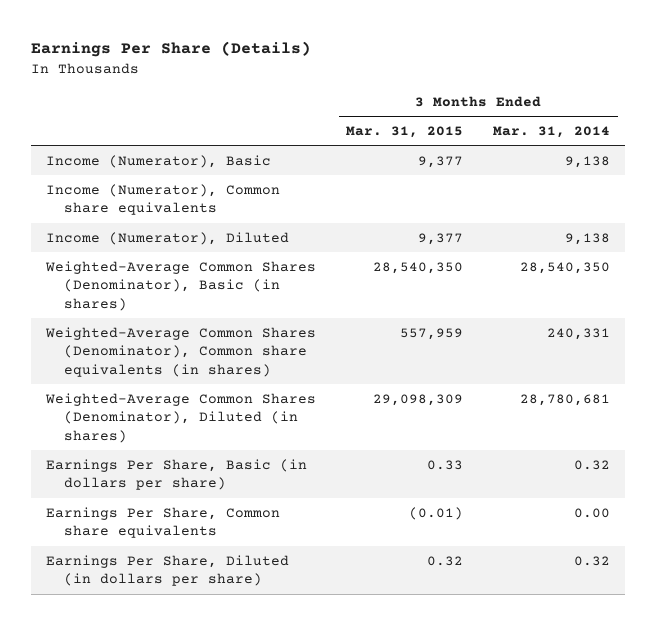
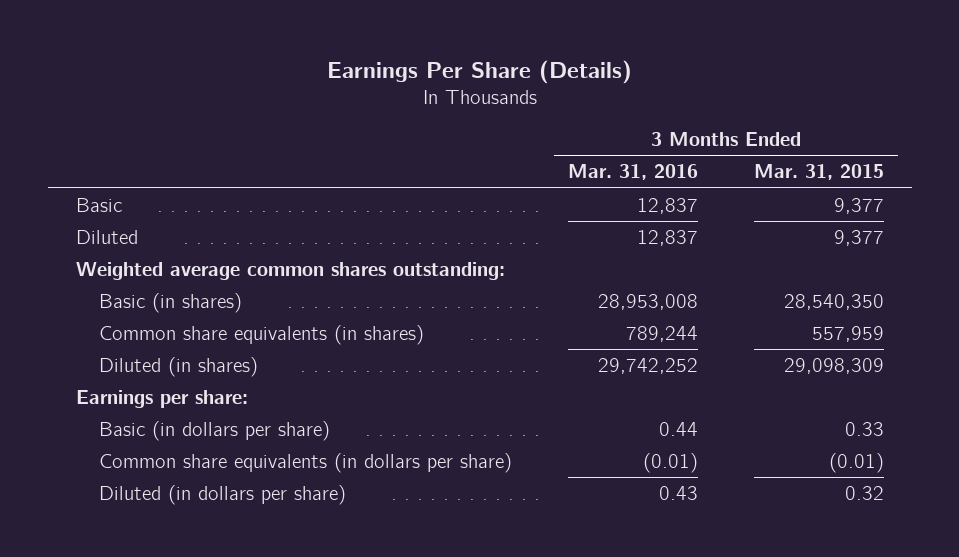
- | 3 Months Ended Mar. 31, 2015 | 3 Months Ended Mar. 31, 2014
+ | 3 Months Ended Mar. 31, 2016 | 3 Months Ended Mar. 31, 2015
- Income (Numerator), Basic | 9,377 | 9,138
- Income (Numerator), Common share equivalents
- Income (Numerator), Diluted | 9,377 | 9,138
- Weighted-Average Common Shares (Denominator), Basic (in shares) | 28,540,350 | 28,540,350
- Weighted-Average Common Shares (Denominator), Common share equivalents (in shares) | 557,959 | 240,331
- Weighted-Average Common Shares (Denominator), Diluted (in shares) | 29,098,309 | 28,780,681
- Earnings Per Share, Basic (in dollars per share) | 0.33 | 0.32
- Earnings Per Share, Common share equivalents | (0.01) | 0.00
- Earnings Per Share, Diluted (in dollars per share) | 0.32 | 0.32
+ Basic | 12,837 | 9,377
+ Diluted | 12,837 | 9,377
+ Weighted average common shares outstanding:
+ Basic (in shares) | 28,953,008 | 28,540,350
+ Common share equivalents (in shares) | 789,244 | 557,959
+ Diluted (in shares) | 29,742,252 | 29,098,309
+ Earnings per share:
+ Basic (in dollars per share) | 0.44 | 0.33
+ Common share equivalents (in dollars per share) | (0.01) | (0.01)
+ Diluted (in dollars per share) | 0.43 | 0.32

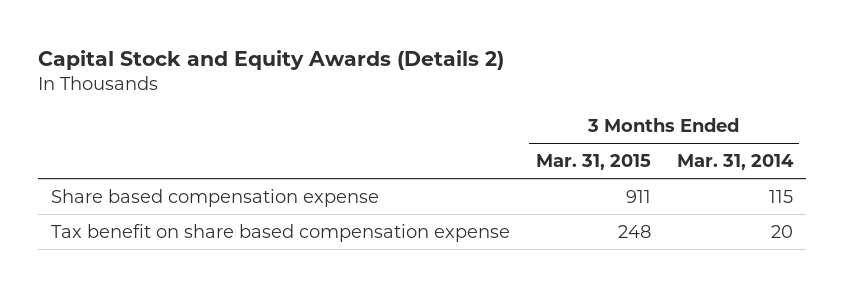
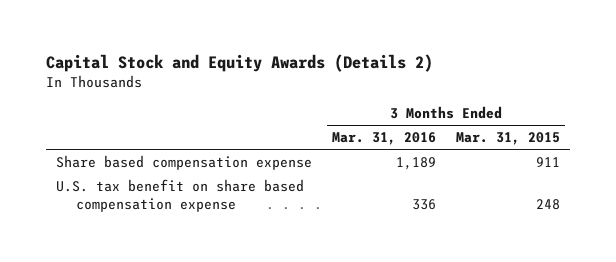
- | 3 Months Ended Mar. 31, 2015 | 3 Months Ended Mar. 31, 2014
+ | 3 Months Ended Mar. 31, 2016 | 3 Months Ended Mar. 31, 2015
- Tax benefit on share based compensation expense | 248 | 20
+ U.S. tax benefit on share based compensation expense | 336 | 248

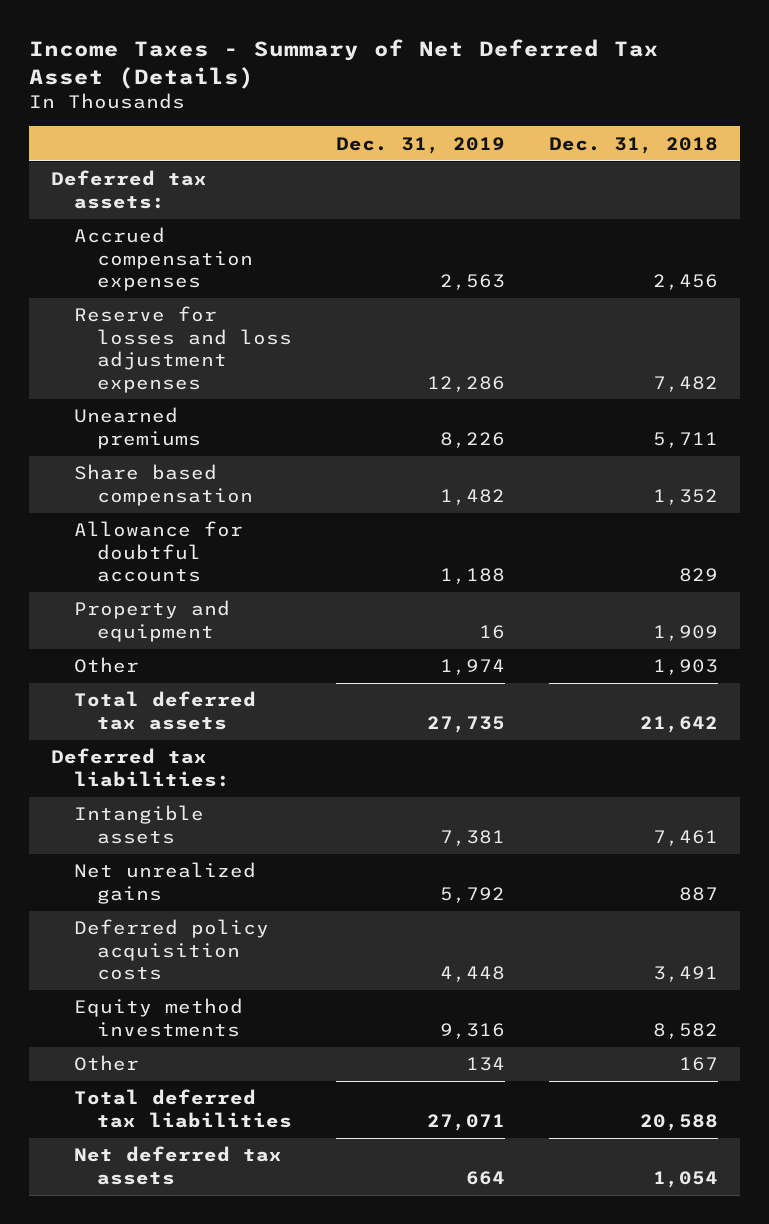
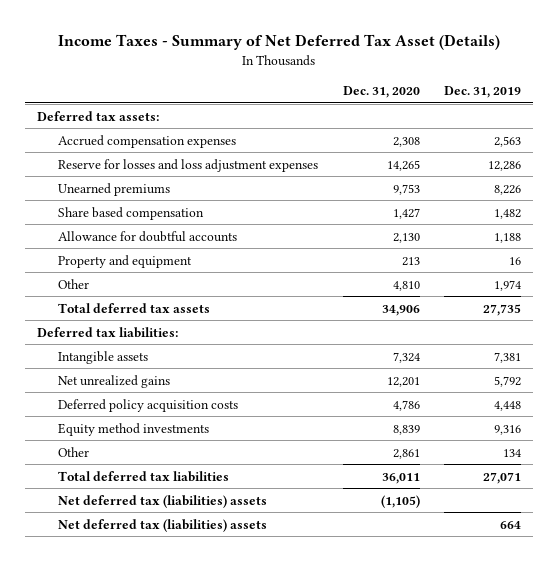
- | Dec. 31, 2019 | Dec. 31, 2018
+ | Dec. 31, 2020 | Dec. 31, 2019
- Net deferred tax assets | 664 | 1,054
+ Net deferred tax (liabilities) assets | (1,105) |
+ Net deferred tax (liabilities) assets | | 664

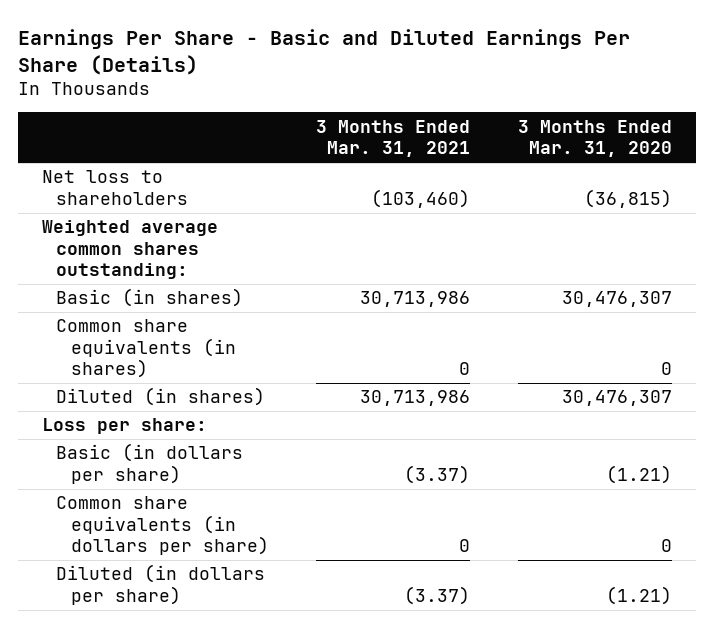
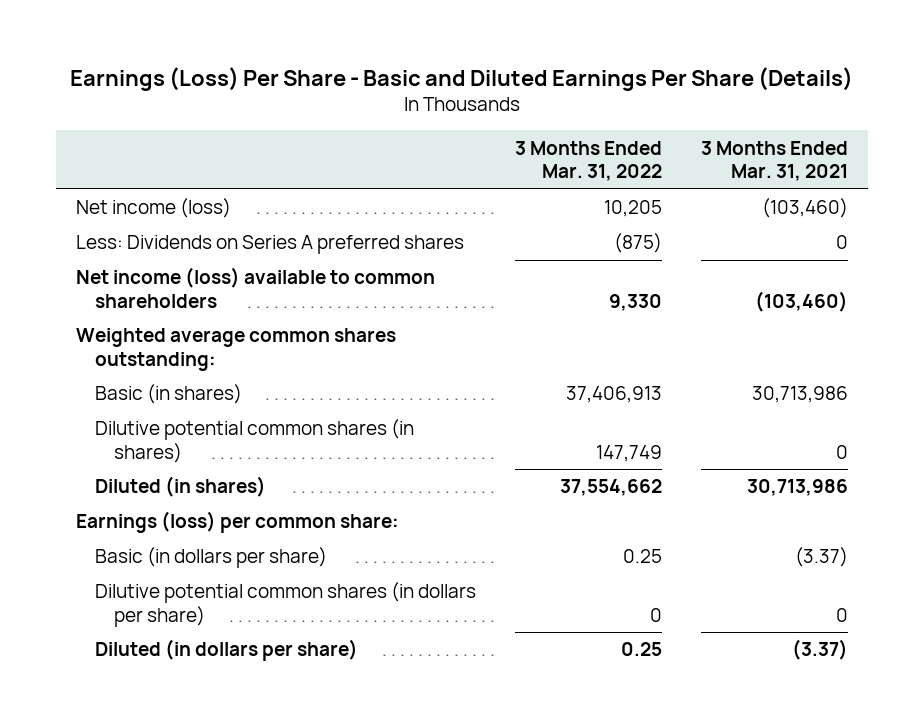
- Earnings Per Share - Basic and Diluted Earnings Per Share (Details)
+ Earnings (Loss) Per Share - Basic and Diluted Earnings Per Share (Details)
- | 3 Months Ended Mar. 31, 2021 | 3 Months Ended Mar. 31, 2020
+ | 3 Months Ended Mar. 31, 2022 | 3 Months Ended Mar. 31, 2021
- Net loss to shareholders | (103,460) | (36,815)
+ Net income (loss) | 10,205 | (103,460)
+ Less: Dividends on Series A preferred shares | (875) | 0
+ Net income (loss) available to common shareholders | 9,330 | (103,460)
- Common share equivalents (in shares) | 0 | 0
+ Dilutive potential common shares (in shares) | 147,749 | 0
- Loss per share:
+ Earnings (loss) per common share:
- Common share equivalents (in dollars per share) | 0 | 0
+ Dilutive potential common shares (in dollars per share) | 0 | 0

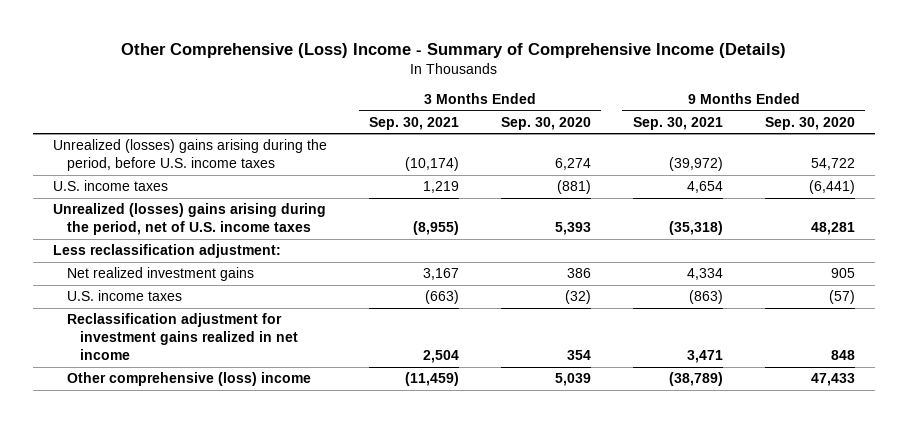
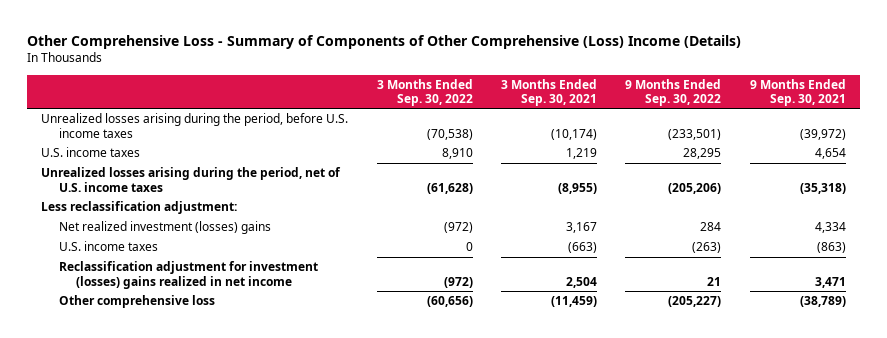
- Other Comprehensive (Loss) Income - Summary of Comprehensive Income (Details)
+ Other Comprehensive Loss - Summary of Components of Other Comprehensive (Loss) Income (Details)
- | 3 Months Ended Sep. 30, 2021 | 3 Months Ended Sep. 30, 2020 | 9 Months Ended Sep. 30, 2021 | 9 Months Ended Sep. 30, 2020
+ | 3 Months Ended Sep. 30, 2022 | 3 Months Ended Sep. 30, 2021 | 9 Months Ended Sep. 30, 2022 | 9 Months Ended Sep. 30, 2021
- Unrealized (losses) gains arising during the period, before U.S. income taxes | (10,174) | 6,274 | (39,972) | 54,722
+ Unrealized losses arising during the period, before U.S. income taxes | (70,538) | (10,174) | (233,501) | (39,972)
- Unrealized (losses) gains arising during the period, net of U.S. income taxes | (8,955) | 5,393 | (35,318) | 48,281
+ Unrealized losses arising during the period, net of U.S. income taxes | (61,628) | (8,955) | (205,206) | (35,318)
- Net realized investment gains | 3,167 | 386 | 4,334 | 905
+ Net realized investment (losses) gains | (972) | 3,167 | 284 | 4,334
- Reclassification adjustment for investment gains realized in net income | 2,504 | 354 | 3,471 | 848
- Other comprehensive (loss) income | (11,459) | 5,039 | (38,789) | 47,433
+ Reclassification adjustment for investment (losses) gains realized in net income | (972) | 2,504 | 21 | 3,471
+ Other comprehensive loss | (60,656) | (11,459) | (205,227) | (38,789)

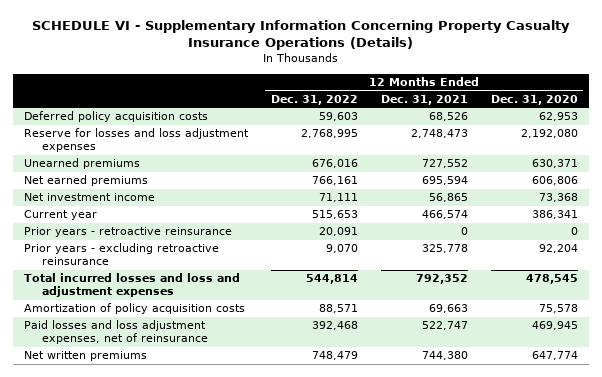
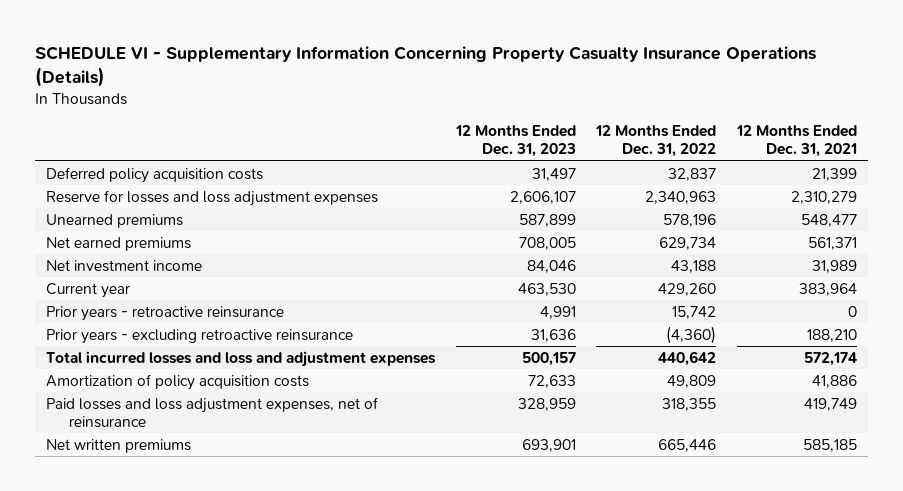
- | 12 Months Ended Dec. 31, 2022 | 12 Months Ended Dec. 31, 2021 | 12 Months Ended Dec. 31, 2020
+ | 12 Months Ended Dec. 31, 2023 | 12 Months Ended Dec. 31, 2022 | 12 Months Ended Dec. 31, 2021
- Deferred policy acquisition costs | 59,603 | 68,526 | 62,953
- Reserve for losses and loss adjustment expenses | 2,768,995 | 2,748,473 | 2,192,080
- Unearned premiums | 676,016 | 727,552 | 630,371
- Net earned premiums | 766,161 | 695,594 | 606,806
- Net investment income | 71,111 | 56,865 | 73,368
- Current year | 515,653 | 466,574 | 386,341
- Prior years - retroactive reinsurance | 20,091 | 0 | 0
- Prior years - excluding retroactive reinsurance | 9,070 | 325,778 | 92,204
- Total incurred losses and loss and adjustment expenses | 544,814 | 792,352 | 478,545
- Amortization of policy acquisition costs | 88,571 | 69,663 | 75,578
- Paid losses and loss adjustment expenses, net of reinsurance | 392,468 | 522,747 | 469,945
- Net written premiums | 748,479 | 744,380 | 647,774
+ Deferred policy acquisition costs | 31,497 | 32,837 | 21,399
+ Reserve for losses and loss adjustment expenses | 2,606,107 | 2,340,963 | 2,310,279
+ Unearned premiums | 587,899 | 578,196 | 548,477
+ Net earned premiums | 708,005 | 629,734 | 561,371
+ Net investment income | 84,046 | 43,188 | 31,989
+ Current year | 463,530 | 429,260 | 383,964
+ Prior years - retroactive reinsurance | 4,991 | 15,742 | 0
+ Prior years - excluding retroactive reinsurance | 31,636 | (4,360) | 188,210
+ Total incurred losses and loss and adjustment expenses | 500,157 | 440,642 | 572,174
+ Amortization of policy acquisition costs | 72,633 | 49,809 | 41,886
+ Paid losses and loss adjustment expenses, net of reinsurance | 328,959 | 318,355 | 419,749
+ Net written premiums | 693,901 | 665,446 | 585,185

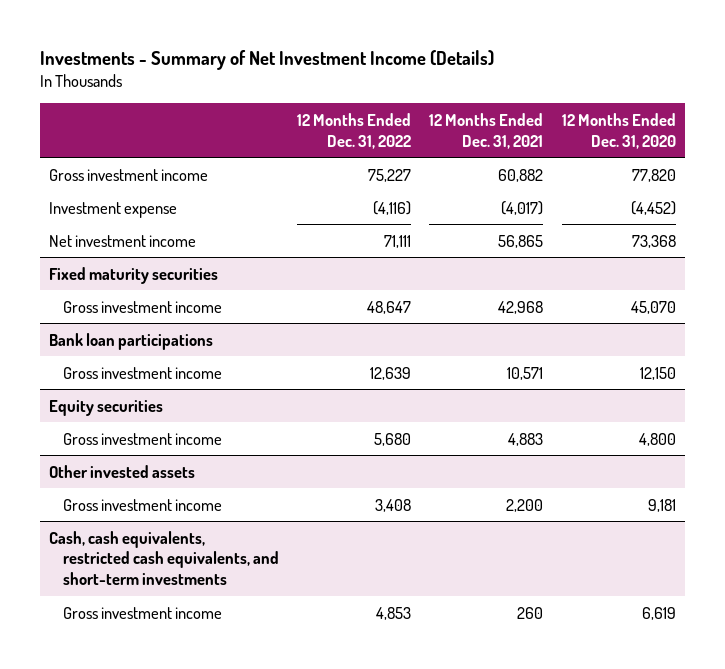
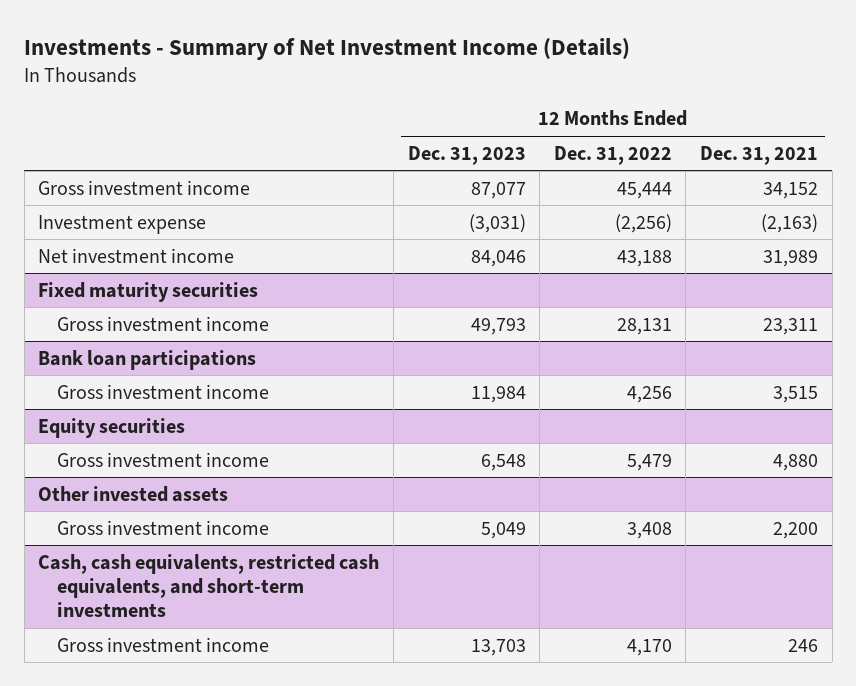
- | 12 Months Ended Dec. 31, 2022 | 12 Months Ended Dec. 31, 2021 | 12 Months Ended Dec. 31, 2020
+ | 12 Months Ended Dec. 31, 2023 | 12 Months Ended Dec. 31, 2022 | 12 Months Ended Dec. 31, 2021
- Gross investment income | 75,227 | 60,882 | 77,820
- Investment expense | (4,116) | (4,017) | (4,452)
- Net investment income | 71,111 | 56,865 | 73,368
+ Gross investment income | 87,077 | 45,444 | 34,152
+ Investment expense | (3,031) | (2,256) | (2,163)
+ Net investment income | 84,046 | 43,188 | 31,989
@ Fixed maturity securities
- Gross investment income | 48,647 | 42,968 | 45,070
+ Gross investment income | 49,793 | 28,131 | 23,311
@ Bank loan participations
- Gross investment income | 12,639 | 10,571 | 12,150
+ Gross investment income | 11,984 | 4,256 | 3,515
@ Equity securities
- Gross investment income | 5,680 | 4,883 | 4,800
+ Gross investment income | 6,548 | 5,479 | 4,880
@ Cash, cash equivalents, restricted cash equivalents, and short-term investments
- Gross investment income | 4,853 | 260 | 6,619
+ Gross investment income | 13,703 | 4,170 | 246

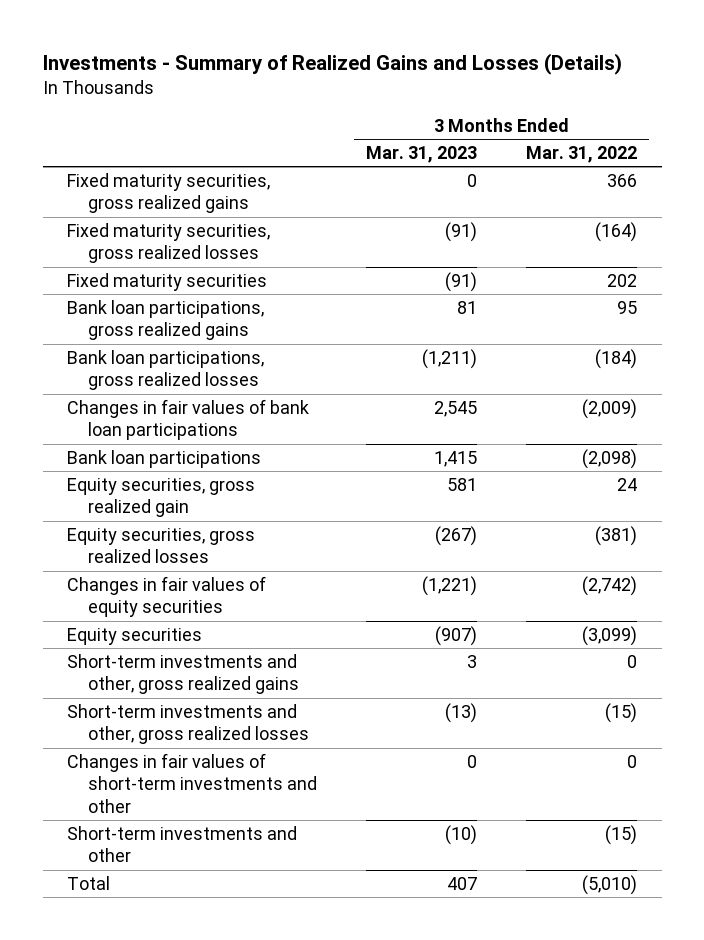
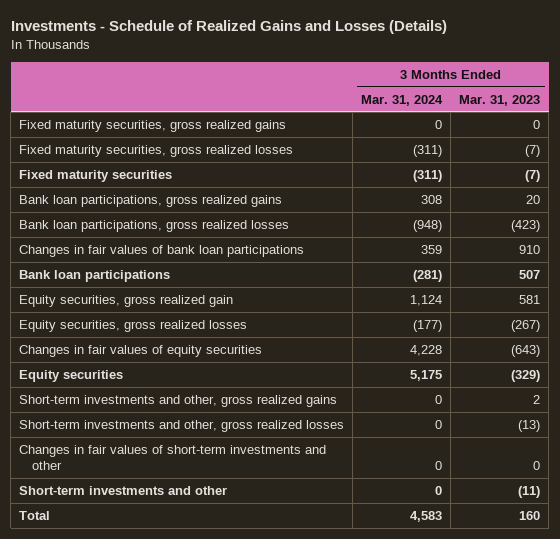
- Investments - Summary of Realized Gains and Losses (Details)
+ Investments - Schedule of Realized Gains and Losses (Details)
- | 3 Months Ended Mar. 31, 2023 | 3 Months Ended Mar. 31, 2022
+ | 3 Months Ended Mar. 31, 2024 | 3 Months Ended Mar. 31, 2023
- Fixed maturity securities, gross realized losses | (91) | (164)
- Fixed maturity securities | (91) | 202
- Bank loan participations, gross realized gains | 81 | 95
- Bank loan participations, gross realized losses | (1,211) | (184)
- Changes in fair values of bank loan participations | 2,545 | (2,009)
- Bank loan participations | 1,415 | (2,098)
+ Fixed maturity securities, gross realized losses | (311) | (7)
+ Fixed maturity securities | (311) | (7)
+ Bank loan participations, gross realized gains | 308 | 20
+ Bank loan participations, gross realized losses | (948) | (423)
+ Changes in fair values of bank loan participations | 359 | 910
+ Bank loan participations | (281) | 507
- Changes in fair values of equity securities | (1,221) | (2,742)
- Equity securities | (907) | (3,099)
- Short-term investments and other, gross realized gains | 3 | 0
+ Changes in fair values of equity securities | 4,228 | (643)
+ Equity securities | 5,175 | (329)
+ Short-term investments and other, gross realized gains | 0 | 2
- Short-term investments and other | (10) | (15)
- Total | 407 | (5,010)
+ Short-term investments and other | 0 | (11)
+ Total | 4,583 | 160

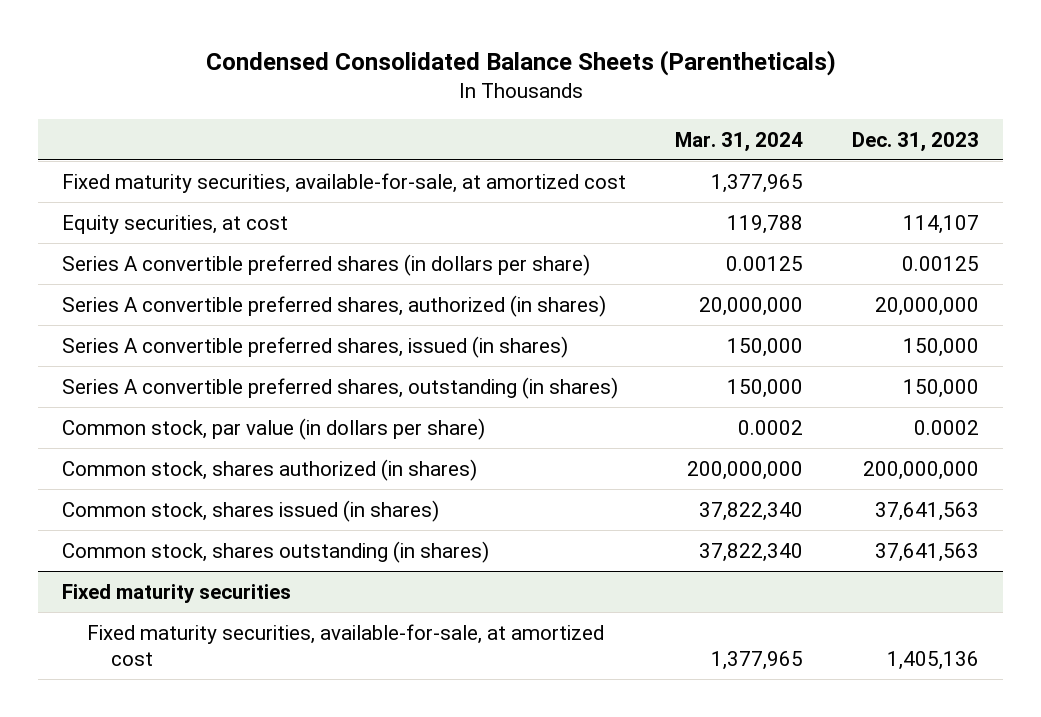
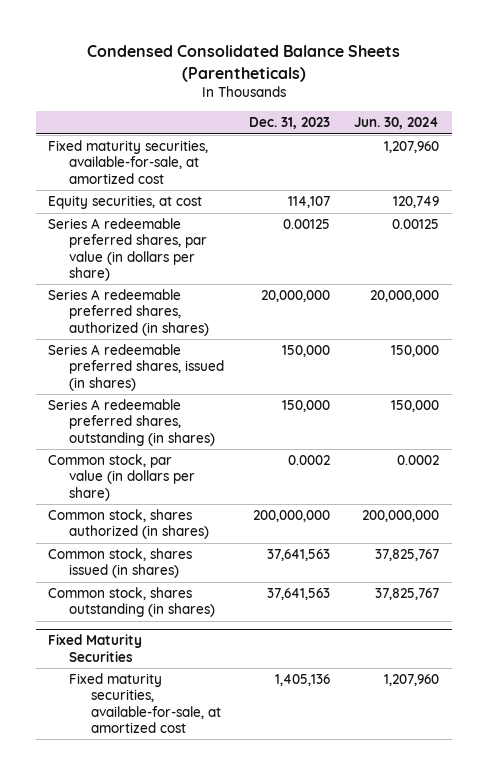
- | Mar. 31, 2024 | Dec. 31, 2023
+ | Dec. 31, 2023 | Jun. 30, 2024
- Series A convertible preferred shares (in dollars per share) | 0.00125 | 0.00125
- Series A convertible preferred shares, authorized (in shares) | 20,000,000 | 20,000,000
- Series A convertible preferred shares, issued (in shares) | 150,000 | 150,000
- Series A convertible preferred shares, outstanding (in shares) | 150,000 | 150,000
+ Series A redeemable preferred shares, par value (in dollars per share) | 0.00125 | 0.00125
+ Series A redeemable preferred shares, authorized (in shares) | 20,000,000 | 20,000,000
+ Series A redeemable preferred shares, issued (in shares) | 150,000 | 150,000
+ Series A redeemable preferred shares, outstanding (in shares) | 150,000 | 150,000
- Fixed maturity securities
+ Fixed Maturity Securities

